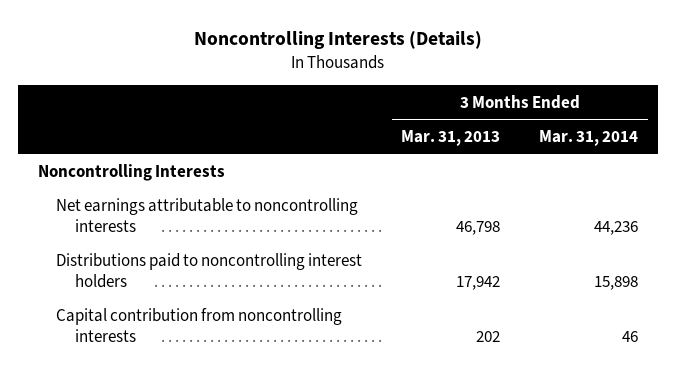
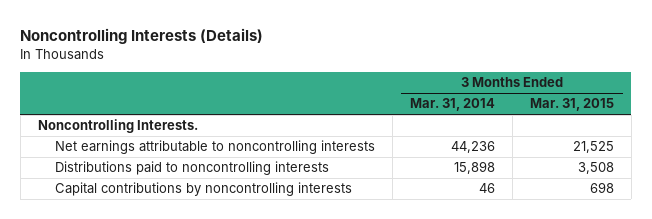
- | 3 Months Ended Mar. 31, 2013 | 3 Months Ended Mar. 31, 2014
+ | 3 Months Ended Mar. 31, 2014 | 3 Months Ended Mar. 31, 2015
- Noncontrolling Interests
+ Noncontrolling Interests.
- Distributions paid to noncontrolling interest holders | 17,942 | 15,898
- Capital contribution from noncontrolling interests | 202 | 46
+ Distributions paid to noncontrolling interests | 15,898 | 3,508
+ Capital contributions by noncontrolling interests | 46 | 698

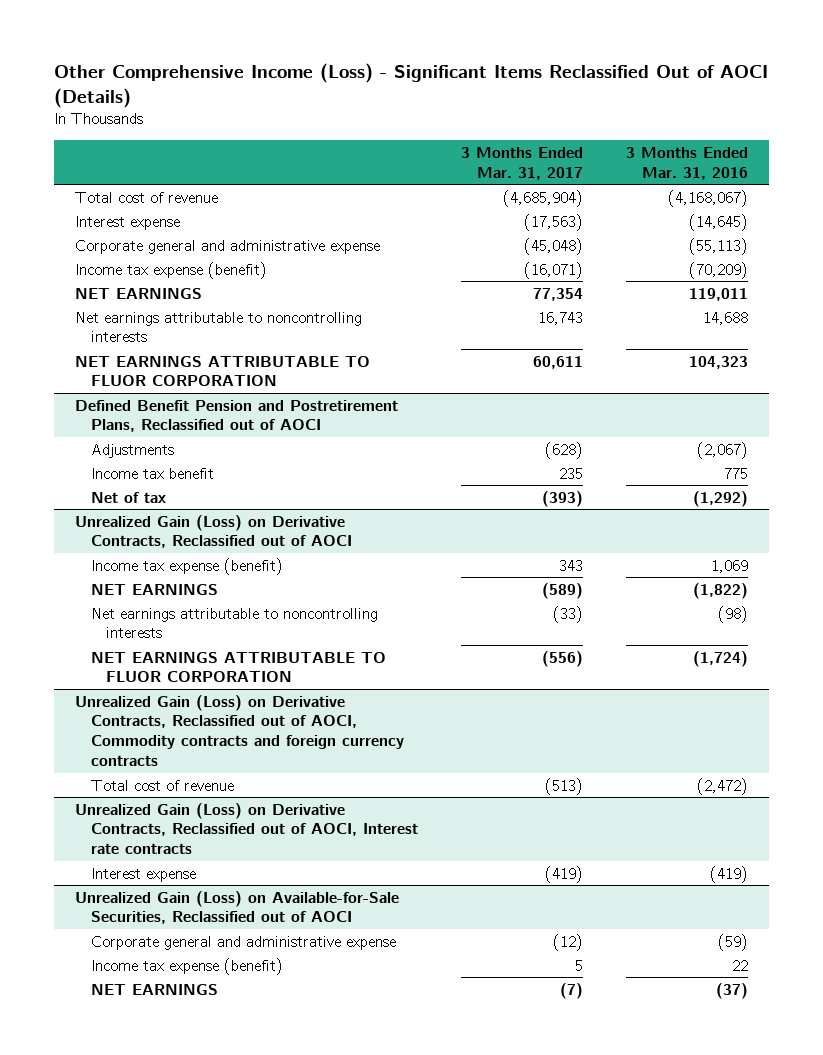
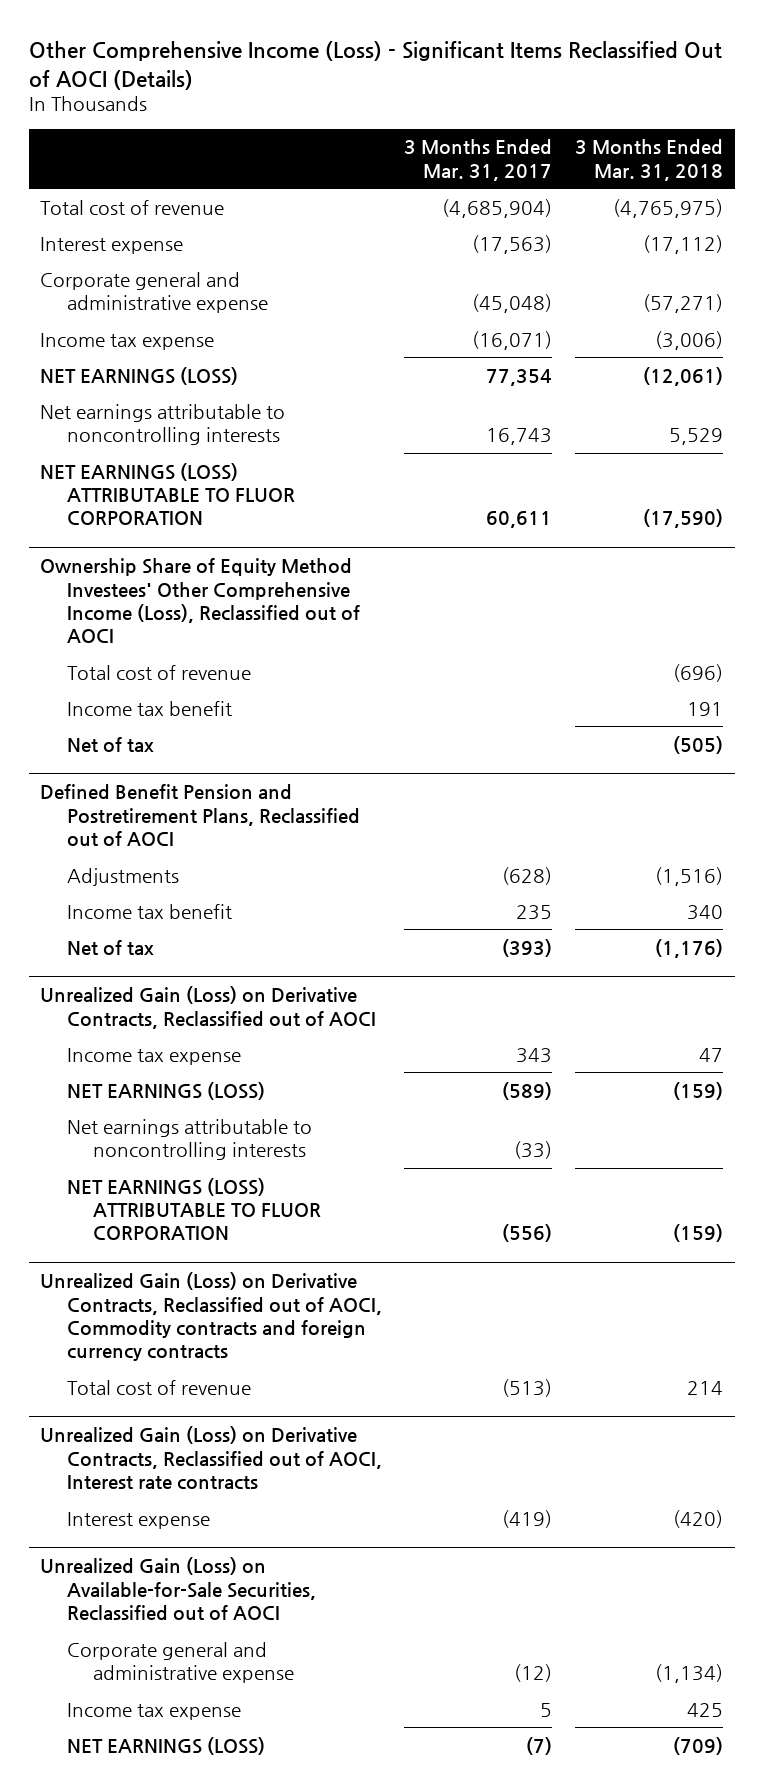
- | 3 Months Ended Mar. 31, 2017 | 3 Months Ended Mar. 31, 2016
+ | 3 Months Ended Mar. 31, 2017 | 3 Months Ended Mar. 31, 2018
- Income tax expense (benefit) | (16,071) | (70,209)
- NET EARNINGS | 77,354 | 119,011
+ Income tax expense | (16,071) | (3,006)
+ NET EARNINGS (LOSS) | 77,354 | (12,061)
- NET EARNINGS ATTRIBUTABLE TO FLUOR CORPORATION | 60,611 | 104,323
+ NET EARNINGS (LOSS) ATTRIBUTABLE TO FLUOR CORPORATION | 60,611 | (17,590)
+ Ownership Share of Equity Method Investees' Other Comprehensive Income (Loss), Reclassified out of AOCI
+ Total cost of revenue | | (696)
+ Income tax benefit | | 191
+ Net of tax | | (505)
@ Unrealized Gain (Loss) on Derivative Contracts, Reclassified out of AOCI
- Income tax expense (benefit) | 343 | 1,069
- NET EARNINGS | (589) | (1,822)
+ Income tax expense | 343 | 47
+ NET EARNINGS (LOSS) | (589) | (159)
- NET EARNINGS ATTRIBUTABLE TO FLUOR CORPORATION | (556) | (1,724)
+ NET EARNINGS (LOSS) ATTRIBUTABLE TO FLUOR CORPORATION | (556) | (159)
@ Unrealized Gain (Loss) on Available-for-Sale Securities, Reclassified out of AOCI
- Income tax expense (benefit) | 5 | 22
- NET EARNINGS | (7) | (37)
+ Income tax expense | 5 | 425
+ NET EARNINGS (LOSS) | (7) | (709)

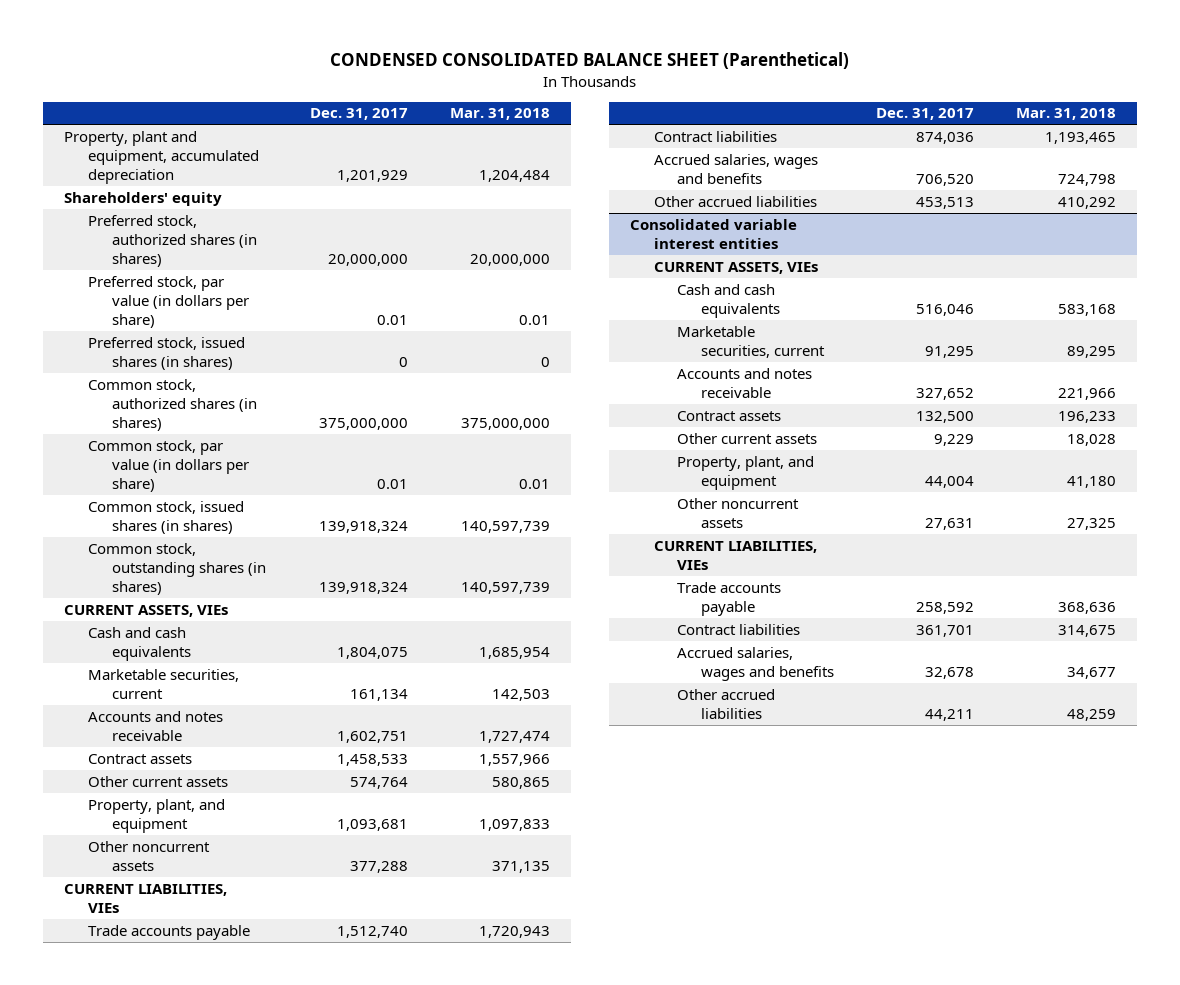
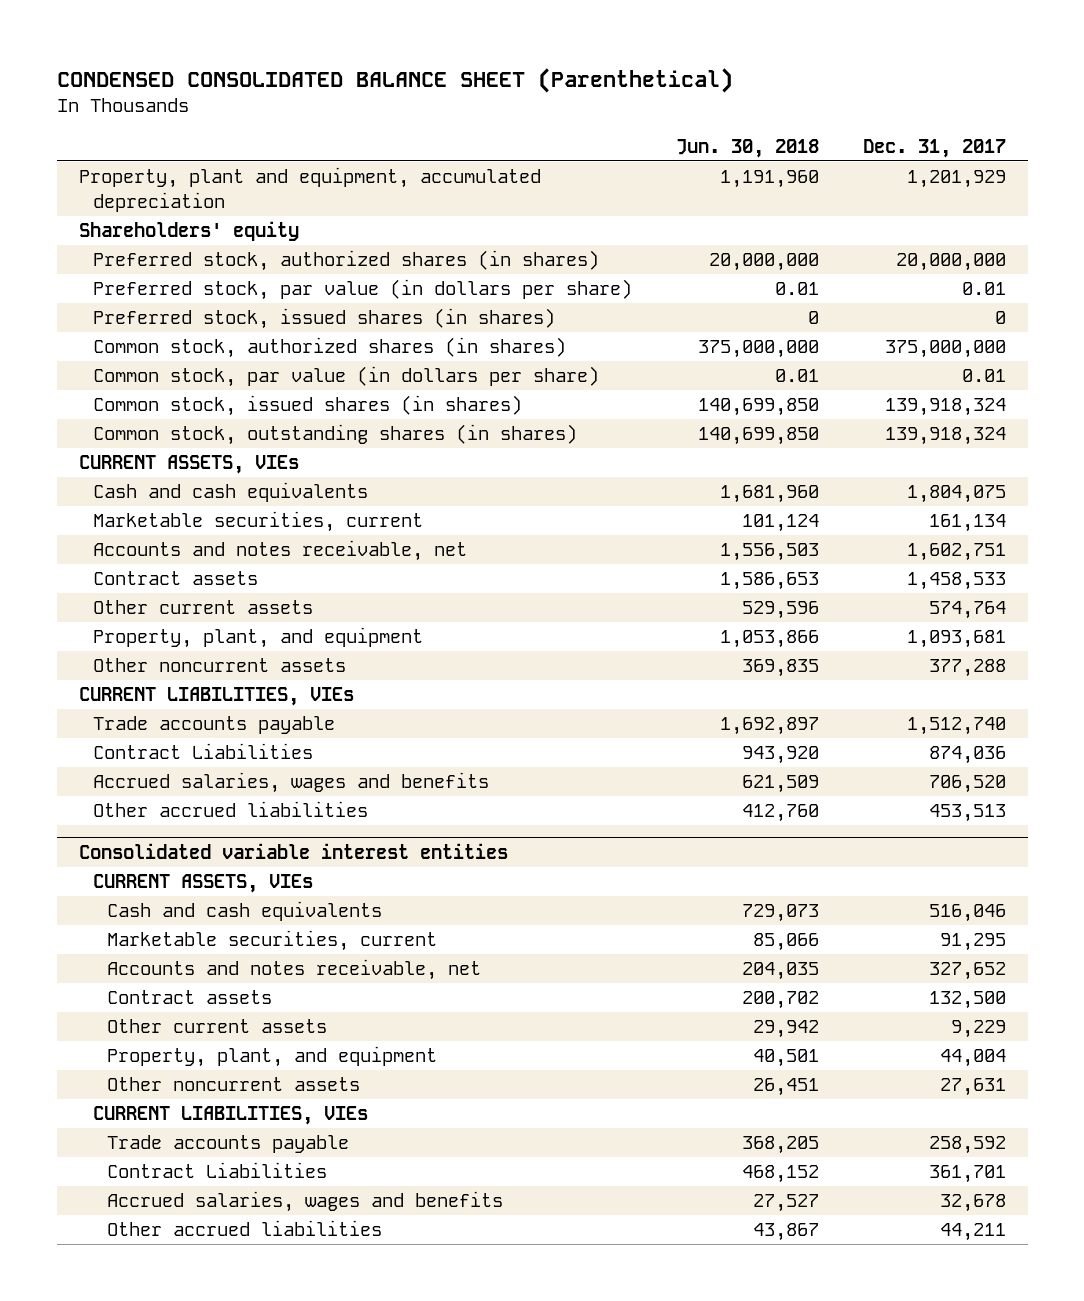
- | Dec. 31, 2017 | Mar. 31, 2018
+ | Jun. 30, 2018 | Dec. 31, 2017
- Accounts and notes receivable | 1,602,751 | 1,727,474
+ Accounts and notes receivable, net | 1,556,503 | 1,602,751
- Contract liabilities | 874,036 | 1,193,465
+ Contract Liabilities | 943,920 | 874,036
@ Consolidated variable interest entities
- Accounts and notes receivable | 327,652 | 221,966
+ Accounts and notes receivable, net | 204,035 | 327,652
- Contract liabilities | 361,701 | 314,675
+ Contract Liabilities | 468,152 | 361,701

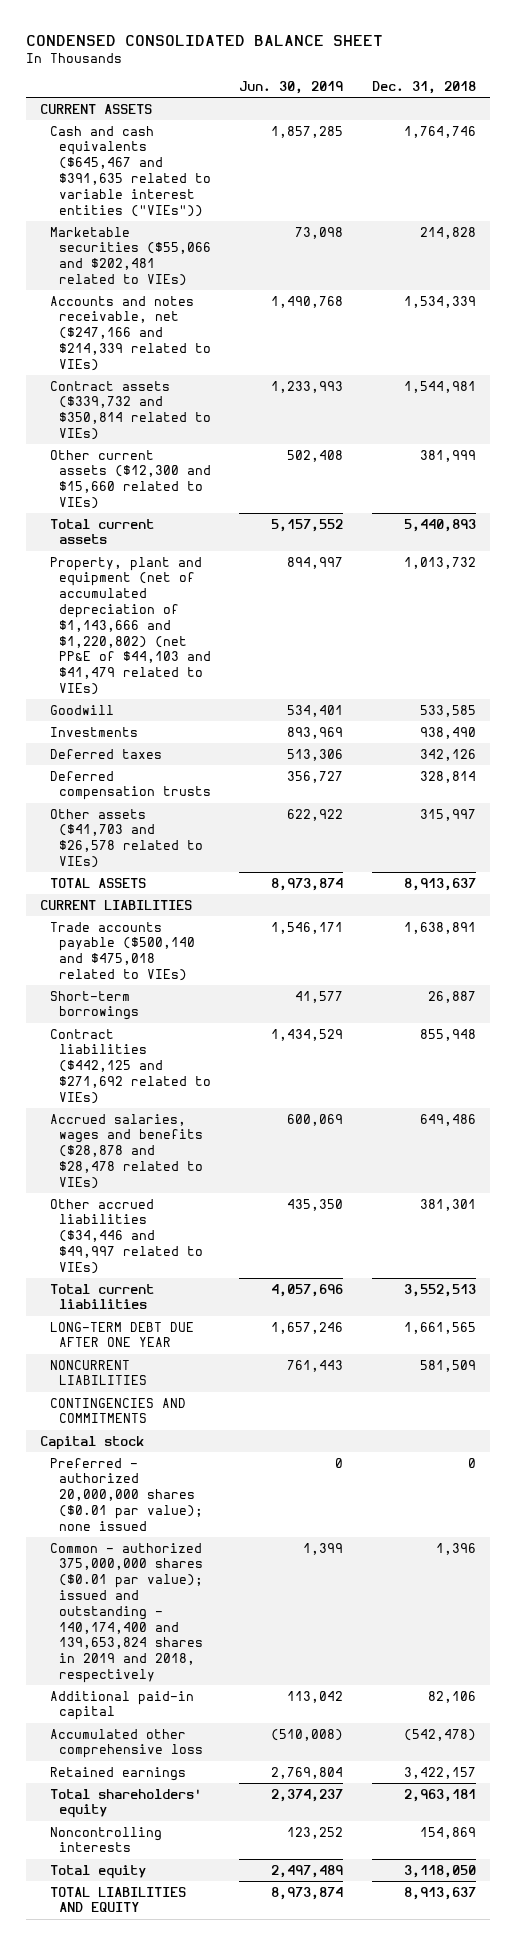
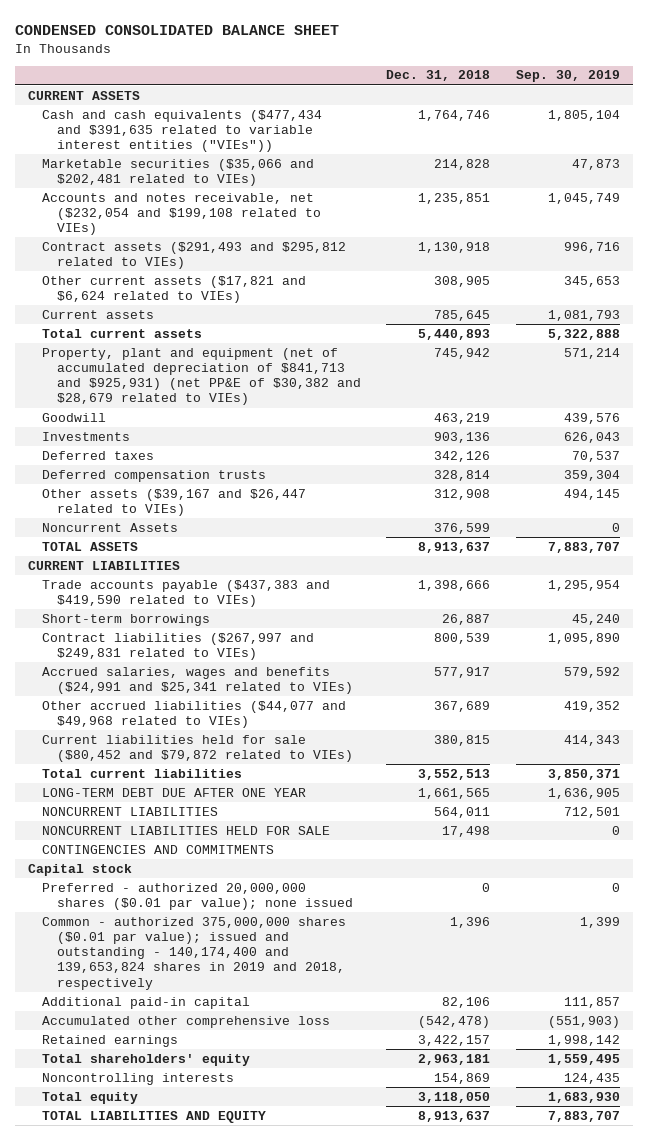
- | Jun. 30, 2019 | Dec. 31, 2018
+ | Dec. 31, 2018 | Sep. 30, 2019
- Cash and cash equivalents ($645,467 and $391,635 related to variable interest entities ("VIEs")) | 1,857,285 | 1,764,746
- Marketable securities ($55,066 and $202,481 related to VIEs) | 73,098 | 214,828
- Accounts and notes receivable, net ($247,166 and $214,339 related to VIEs) | 1,490,768 | 1,534,339
- Contract assets ($339,732 and $350,814 related to VIEs) | 1,233,993 | 1,544,981
- Other current assets ($12,300 and $15,660 related to VIEs) | 502,408 | 381,999
+ Cash and cash equivalents ($477,434 and $391,635 related to variable interest entities ("VIEs")) | 1,764,746 | 1,805,104
+ Marketable securities ($35,066 and $202,481 related to VIEs) | 214,828 | 47,873
+ Accounts and notes receivable, net ($232,054 and $199,108 related to VIEs) | 1,235,851 | 1,045,749
+ Contract assets ($291,493 and $295,812 related to VIEs) | 1,130,918 | 996,716
+ Other current assets ($17,821 and $6,624 related to VIEs) | 308,905 | 345,653
+ Current assets | 785,645 | 1,081,793
- Property, plant and equipment (net of accumulated depreciation of $1,143,666 and $1,220,802) (net PP&E of $44,103 and $41,479 related to VIEs) | 894,997 | 1,013,732
- Goodwill | 534,401 | 533,585
- Investments | 893,969 | 938,490
+ Property, plant and equipment (net of accumulated depreciation of $841,713 and $925,931) (net PP&E of $30,382 and $28,679 related to VIEs) | 745,942 | 571,214
+ Goodwill | 463,219 | 439,576
+ Investments | 903,136 | 626,043
- Other assets ($41,703 and $26,578 related to VIEs) | 622,922 | 315,997
+ Other assets ($39,167 and $26,447 related to VIEs) | 312,908 | 494,145
+ Noncurrent Assets | 376,599 | 0
- Trade accounts payable ($500,140 and $475,018 related to VIEs) | 1,546,171 | 1,638,891
+ Trade accounts payable ($437,383 and $419,590 related to VIEs) | 1,398,666 | 1,295,954
- Contract liabilities ($442,125 and $271,692 related to VIEs) | 1,434,529 | 855,948
- Accrued salaries, wages and benefits ($28,878 and $28,478 related to VIEs) | 600,069 | 649,486
- Other accrued liabilities ($34,446 and $49,997 related to VIEs) | 435,350 | 381,301
+ Contract liabilities ($267,997 and $249,831 related to VIEs) | 800,539 | 1,095,890
+ Accrued salaries, wages and benefits ($24,991 and $25,341 related to VIEs) | 577,917 | 579,592
+ Other accrued liabilities ($44,077 and $49,968 related to VIEs) | 367,689 | 419,352
+ Current liabilities held for sale ($80,452 and $79,872 related to VIEs) | 380,815 | 414,343
- NONCURRENT LIABILITIES | 761,443 | 581,509
+ NONCURRENT LIABILITIES | 564,011 | 712,501
+ NONCURRENT LIABILITIES HELD FOR SALE | 17,498 | 0

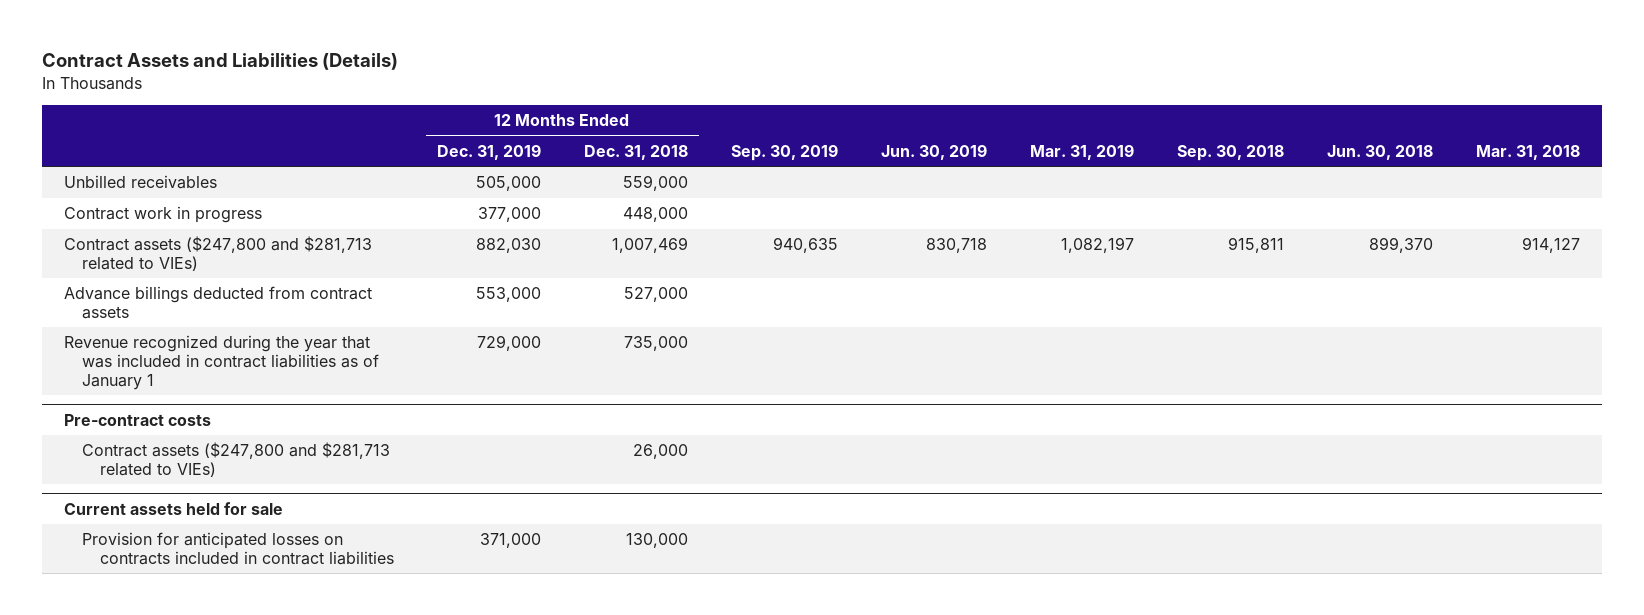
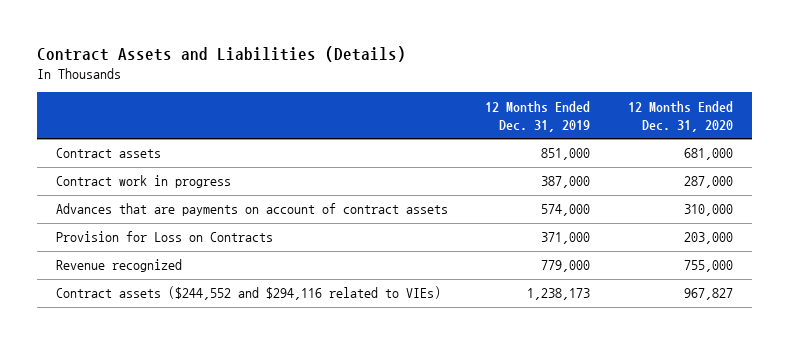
- | 12 Months Ended Dec. 31, 2019 | 12 Months Ended Dec. 31, 2018 | Sep. 30, 2019 | Jun. 30, 2019 | Mar. 31, 2019 | Sep. 30, 2018 | Jun. 30, 2018 | Mar. 31, 2018
+ | 12 Months Ended Dec. 31, 2019 | 12 Months Ended Dec. 31, 2020
- Unbilled receivables | 505,000 | 559,000 | | | | | |
- Contract work in progress | 377,000 | 448,000 | | | | | |
- Contract assets ($247,800 and $281,713 related to VIEs) | 882,030 | 1,007,469 | 940,635 | 830,718 | 1,082,197 | 915,811 | 899,370 | 914,127
- Advance billings deducted from contract assets | 553,000 | 527,000 | | | | | |
- Revenue recognized during the year that was included in contract liabilities as of January 1 | 729,000 | 735,000 | | | | | |
- Pre-contract costs
- Contract assets ($247,800 and $281,713 related to VIEs) | | 26,000 | | | | | |
- Current assets held for sale
- Provision for anticipated losses on contracts included in contract liabilities | 371,000 | 130,000 | | | | | |
+ Contract assets | 851,000 | 681,000
+ Contract work in progress | 387,000 | 287,000
+ Advances that are payments on account of contract assets | 574,000 | 310,000
+ Provision for Loss on Contracts | 371,000 | 203,000
+ Revenue recognized | 779,000 | 755,000
+ Contract assets ($244,552 and $294,116 related to VIEs) | 1,238,173 | 967,827

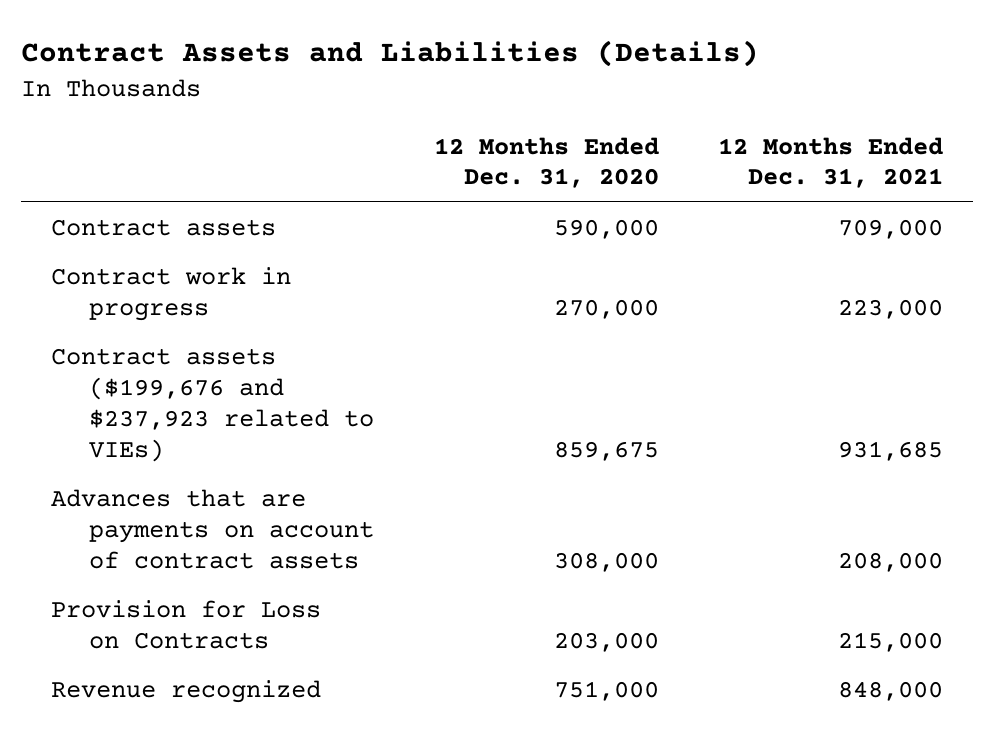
- | 12 Months Ended Dec. 31, 2019 | 12 Months Ended Dec. 31, 2020
+ | 12 Months Ended Dec. 31, 2020 | 12 Months Ended Dec. 31, 2021
- Contract assets | 851,000 | 681,000
- Contract work in progress | 387,000 | 287,000
- Advances that are payments on account of contract assets | 574,000 | 310,000
+ Contract assets | 590,000 | 709,000
+ Contract work in progress | 270,000 | 223,000
+ Contract assets ($199,676 and $237,923 related to VIEs) | 859,675 | 931,685
+ Advances that are payments on account of contract assets | 308,000 | 208,000
- Revenue recognized | 779,000 | 755,000
- Contract assets ($244,552 and $294,116 related to VIEs) | 1,238,173 | 967,827
+ Revenue recognized | 751,000 | 848,000

